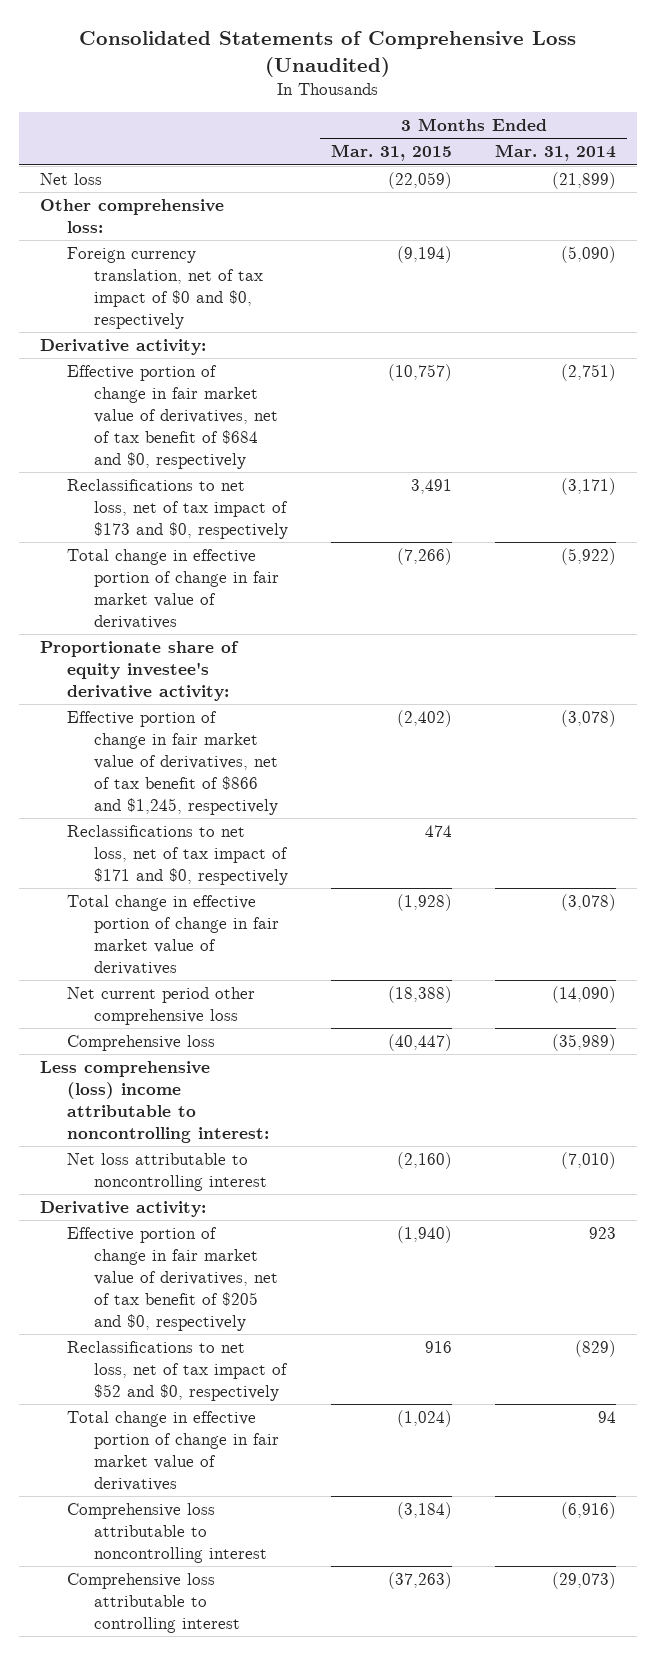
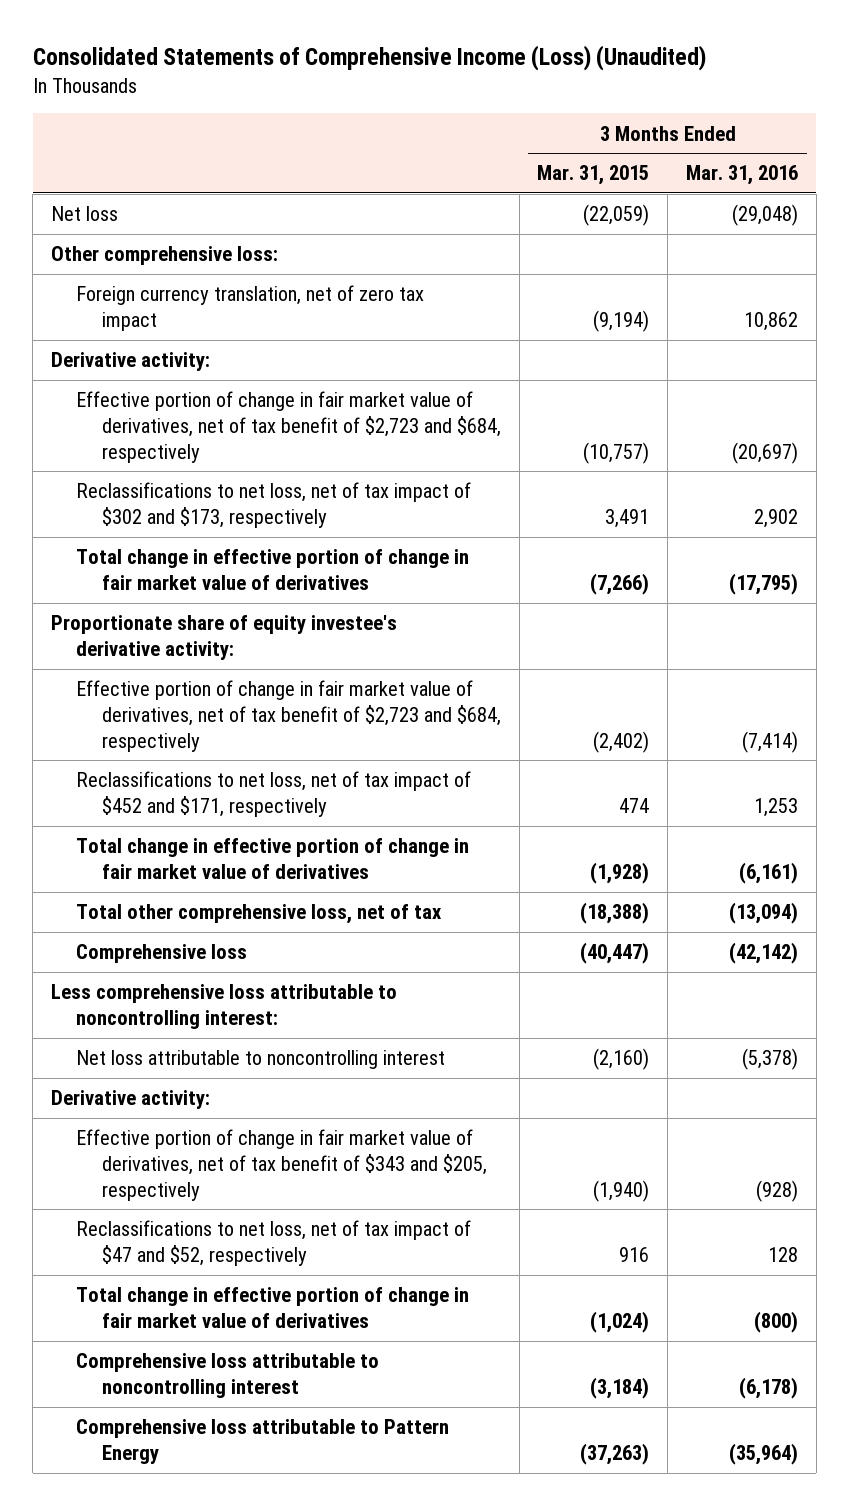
- Consolidated Statements of Comprehensive Loss (Unaudited)
+ Consolidated Statements of Comprehensive Income (Loss) (Unaudited)
- | 3 Months Ended Mar. 31, 2015 | 3 Months Ended Mar. 31, 2014
+ | 3 Months Ended Mar. 31, 2015 | 3 Months Ended Mar. 31, 2016
- Foreign currency translation, net of tax impact of $0 and $0, respectively | (9,194) | (5,090)
+ Foreign currency translation, net of zero tax impact | (9,194) | 10,862
- Effective portion of change in fair market value of derivatives, net of tax benefit of $684 and $0, respectively | (10,757) | (2,751)
- Reclassifications to net loss, net of tax impact of $173 and $0, respectively | 3,491 | (3,171)
+ Effective portion of change in fair market value of derivatives, net of tax benefit of $2,723 and $684, respectively | (10,757) | (20,697)
+ Reclassifications to net loss, net of tax impact of $302 and $173, respectively | 3,491 | 2,902
- Effective portion of change in fair market value of derivatives, net of tax benefit of $866 and $1,245, respectively | (2,402) | (3,078)
- Reclassifications to net loss, net of tax impact of $171 and $0, respectively | 474 |
+ Effective portion of change in fair market value of derivatives, net of tax benefit of $2,723 and $684, respectively | (2,402) | (7,414)
+ Reclassifications to net loss, net of tax impact of $452 and $171, respectively | 474 | 1,253
- Net current period other comprehensive loss | (18,388) | (14,090)
+ Total other comprehensive loss, net of tax | (18,388) | (13,094)
- Less comprehensive (loss) income attributable to noncontrolling interest:
+ Less comprehensive loss attributable to noncontrolling interest:
- Effective portion of change in fair market value of derivatives, net of tax benefit of $205 and $0, respectively | (1,940) | 923
- Reclassifications to net loss, net of tax impact of $52 and $0, respectively | 916 | (829)
+ Effective portion of change in fair market value of derivatives, net of tax benefit of $343 and $205, respectively | (1,940) | (928)
+ Reclassifications to net loss, net of tax impact of $47 and $52, respectively | 916 | 128
- Comprehensive loss attributable to controlling interest | (37,263) | (29,073)
+ Comprehensive loss attributable to Pattern Energy | (37,263) | (35,964)

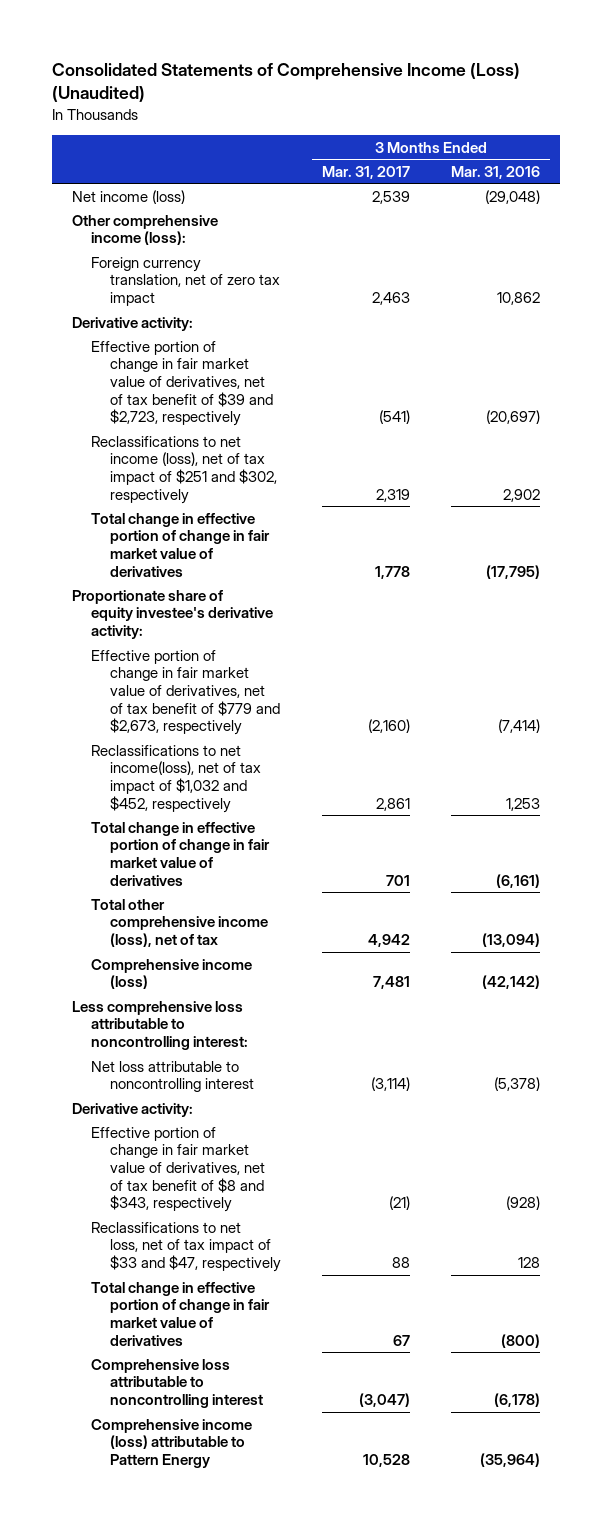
- | 3 Months Ended Mar. 31, 2015 | 3 Months Ended Mar. 31, 2016
+ | 3 Months Ended Mar. 31, 2017 | 3 Months Ended Mar. 31, 2016
- Net loss | (22,059) | (29,048)
- Other comprehensive loss:
+ Net income (loss) | 2,539 | (29,048)
+ Other comprehensive income (loss):
- Effective portion of change in fair market value of derivatives, net of tax benefit of $2,723 and $684, respectively | (10,757) | (20,697)
- Reclassifications to net loss, net of tax impact of $302 and $173, respectively | 3,491 | 2,902
+ Effective portion of change in fair market value of derivatives, net of tax benefit of $39 and $2,723, respectively | (541) | (20,697)
+ Reclassifications to net income (loss), net of tax impact of $251 and $302, respectively | 2,319 | 2,902
- Effective portion of change in fair market value of derivatives, net of tax benefit of $2,723 and $684, respectively | (2,402) | (7,414)
- Reclassifications to net loss, net of tax impact of $452 and $171, respectively | 474 | 1,253
+ Effective portion of change in fair market value of derivatives, net of tax benefit of $779 and $2,673, respectively | (2,160) | (7,414)
+ Reclassifications to net income(loss), net of tax impact of $1,032 and $452, respectively | 2,861 | 1,253
- Total other comprehensive loss, net of tax | (18,388) | (13,094)
- Comprehensive loss | (40,447) | (42,142)
+ Total other comprehensive income (loss), net of tax | 4,942 | (13,094)
+ Comprehensive income (loss) | 7,481 | (42,142)
- Effective portion of change in fair market value of derivatives, net of tax benefit of $343 and $205, respectively | (1,940) | (928)
- Reclassifications to net loss, net of tax impact of $47 and $52, respectively | 916 | 128
+ Effective portion of change in fair market value of derivatives, net of tax benefit of $8 and $343, respectively | (21) | (928)
+ Reclassifications to net loss, net of tax impact of $33 and $47, respectively | 88 | 128
- Comprehensive loss attributable to Pattern Energy | (37,263) | (35,964)
+ Comprehensive income (loss) attributable to Pattern Energy | 10,528 | (35,964)

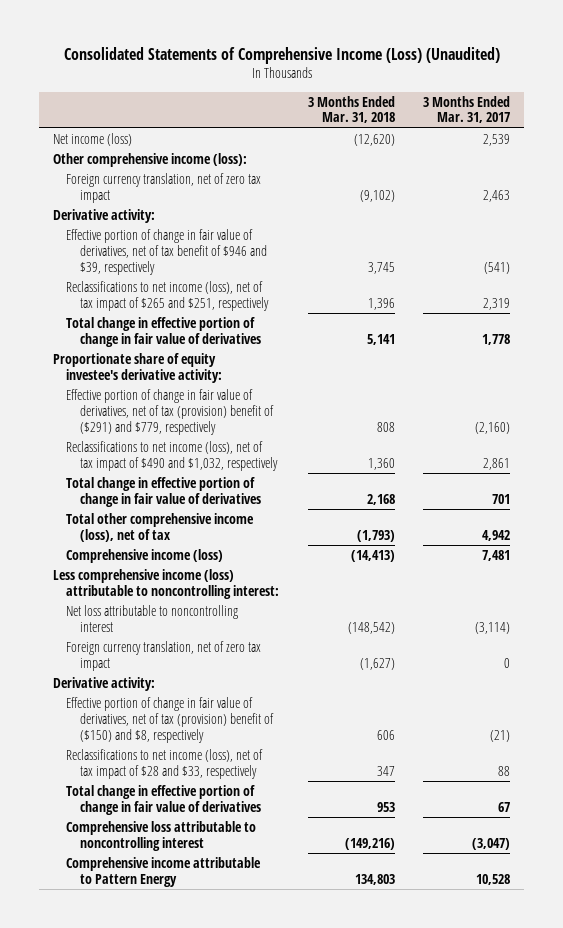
- | 3 Months Ended Mar. 31, 2017 | 3 Months Ended Mar. 31, 2016
+ | 3 Months Ended Mar. 31, 2018 | 3 Months Ended Mar. 31, 2017
- Effective portion of change in fair market value of derivatives, net of tax benefit of $39 and $2,723, respectively | (541) | (20,697)
- Reclassifications to net income (loss), net of tax impact of $251 and $302, respectively | 2,319 | 2,902
- Total change in effective portion of change in fair market value of derivatives | 1,778 | (17,795)
+ Effective portion of change in fair value of derivatives, net of tax benefit of $946 and $39, respectively | 3,745 | (541)
+ Reclassifications to net income (loss), net of tax impact of $265 and $251, respectively | 1,396 | 2,319
+ Total change in effective portion of change in fair value of derivatives | 5,141 | 1,778
- Effective portion of change in fair market value of derivatives, net of tax benefit of $779 and $2,673, respectively | (2,160) | (7,414)
- Reclassifications to net income(loss), net of tax impact of $1,032 and $452, respectively | 2,861 | 1,253
- Total change in effective portion of change in fair market value of derivatives | 701 | (6,161)
+ Effective portion of change in fair value of derivatives, net of tax (provision) benefit of ($291) and $779, respectively | 808 | (2,160)
+ Reclassifications to net income (loss), net of tax impact of $490 and $1,032, respectively | 1,360 | 2,861
+ Total change in effective portion of change in fair value of derivatives | 2,168 | 701
- Less comprehensive loss attributable to noncontrolling interest:
+ Less comprehensive income (loss) attributable to noncontrolling interest:
+ Foreign currency translation, net of zero tax impact | (1,627) | 0
- Effective portion of change in fair market value of derivatives, net of tax benefit of $8 and $343, respectively | (21) | (928)
- Reclassifications to net loss, net of tax impact of $33 and $47, respectively | 88 | 128
- Total change in effective portion of change in fair market value of derivatives | 67 | (800)
+ Effective portion of change in fair value of derivatives, net of tax (provision) benefit of ($150) and $8, respectively | 606 | (21)
+ Reclassifications to net income (loss), net of tax impact of $28 and $33, respectively | 347 | 88
+ Total change in effective portion of change in fair value of derivatives | 953 | 67
- Comprehensive income (loss) attributable to Pattern Energy | 10,528 | (35,964)
+ Comprehensive income attributable to Pattern Energy | 134,803 | 10,528

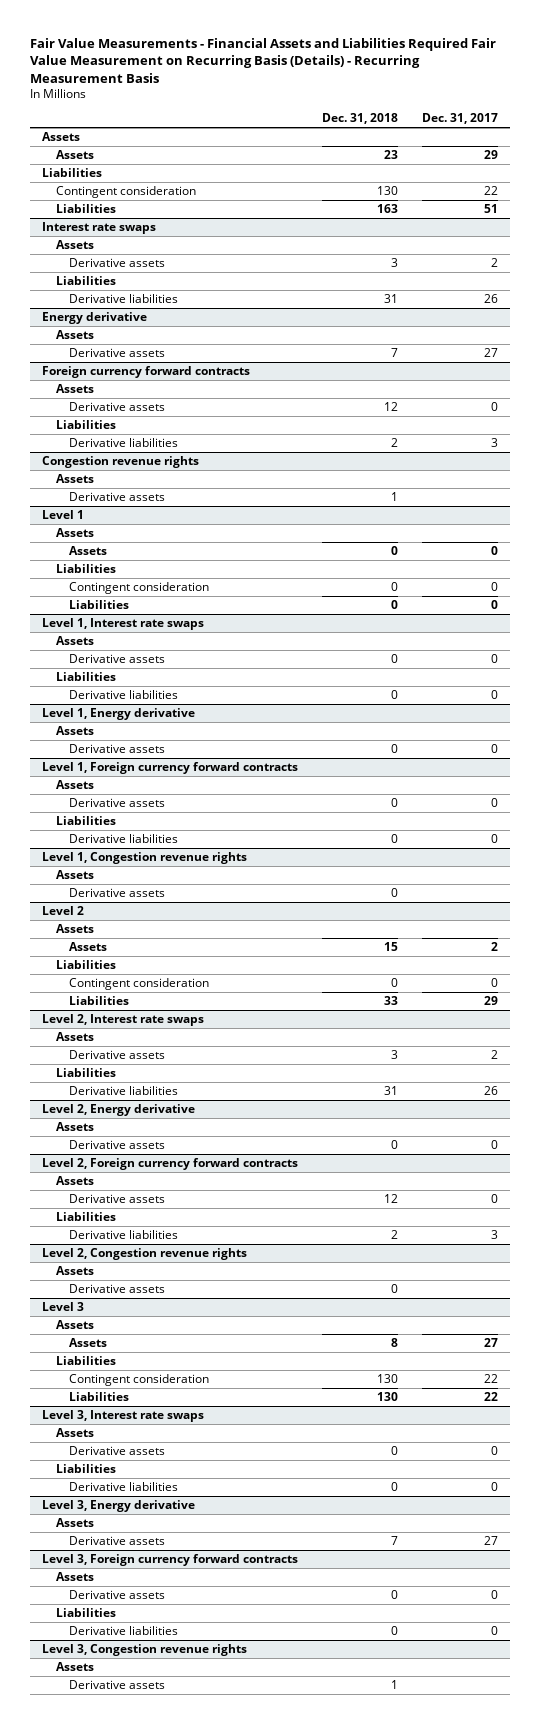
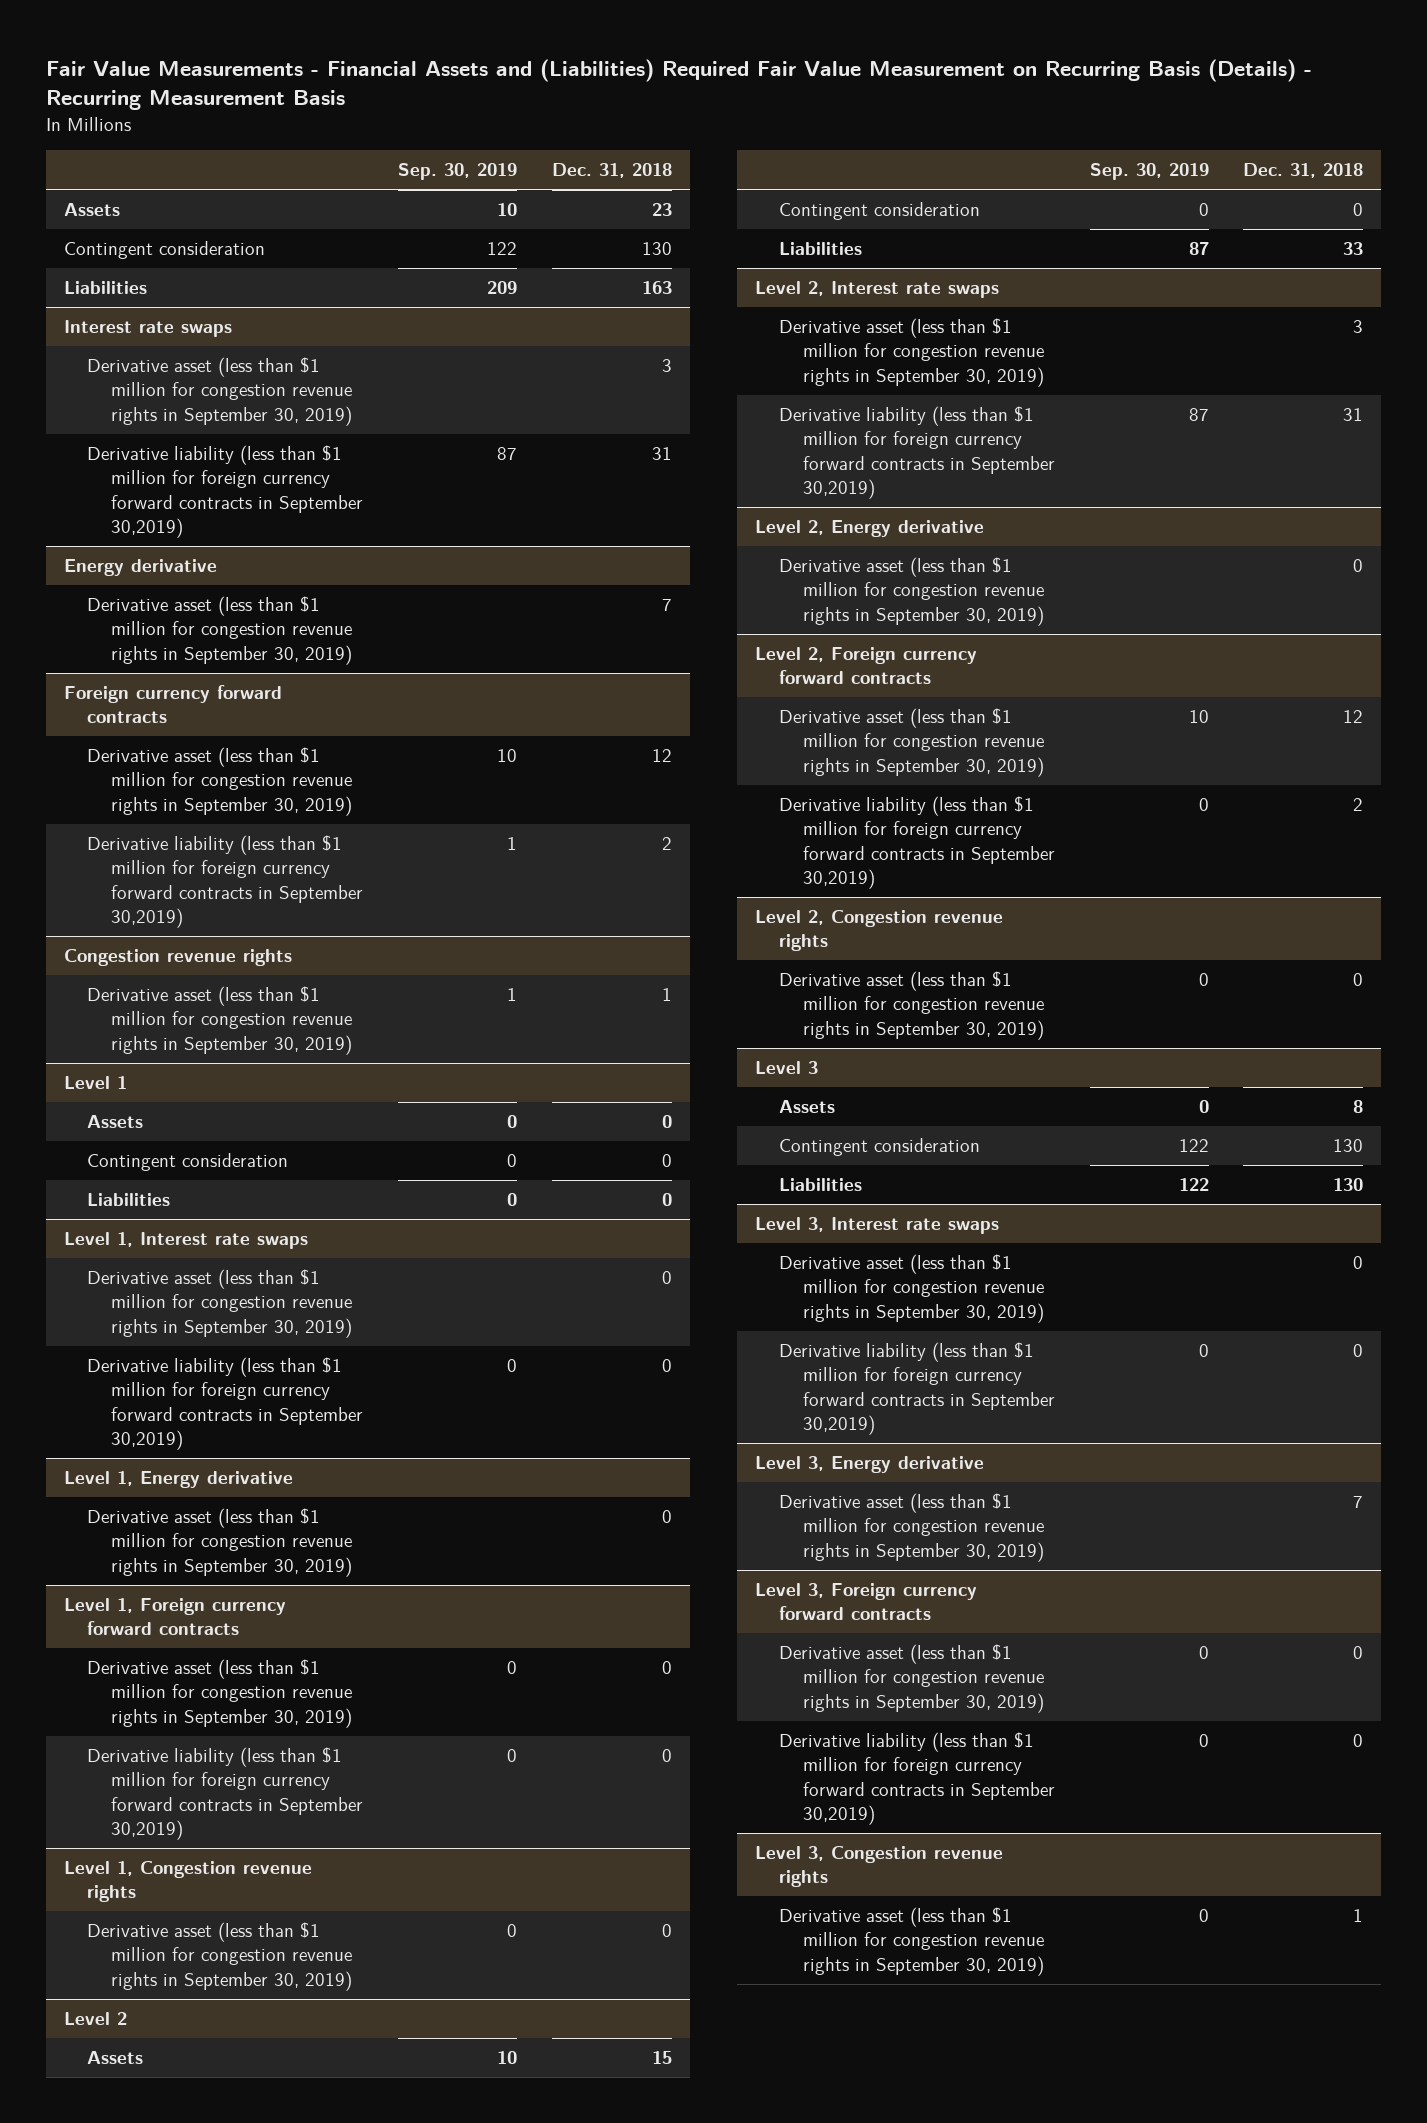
- Fair Value Measurements - Financial Assets and Liabilities Required Fair Value Measurement on Recurring Basis (Details) - Recurring Measurement Basis
+ Fair Value Measurements - Financial Assets and (Liabilities) Required Fair Value Measurement on Recurring Basis (Details) - Recurring Measurement Basis
- | Dec. 31, 2018 | Dec. 31, 2017
+ | Sep. 30, 2019 | Dec. 31, 2018
- Assets
- Liabilities
@ Interest rate swaps
- Assets
- Derivative assets | 3 | 2
- Liabilities
- Derivative liabilities | 31 | 26
+ Derivative asset (less than $1 million for congestion revenue rights in September 30, 2019) | | 3
+ Derivative liability (less than $1 million for foreign currency forward contracts in September 30,2019) | 87 | 31
@ Energy derivative
- Assets
- Derivative assets | 7 | 27
+ Derivative asset (less than $1 million for congestion revenue rights in September 30, 2019) | | 7
@ Foreign currency forward contracts
- Assets
- Derivative assets | 12 | 0
- Liabilities
- Derivative liabilities | 2 | 3
+ Derivative asset (less than $1 million for congestion revenue rights in September 30, 2019) | 10 | 12
+ Derivative liability (less than $1 million for foreign currency forward contracts in September 30,2019) | 1 | 2
@ Congestion revenue rights
- Assets
- Derivative assets | 1 |
+ Derivative asset (less than $1 million for congestion revenue rights in September 30, 2019) | 1 | 1
@ Level 1
- Assets
- Liabilities
@ Level 1, Interest rate swaps
- Assets
- Derivative assets | 0 | 0
- Liabilities
- Derivative liabilities | 0 | 0
+ Derivative asset (less than $1 million for congestion revenue rights in September 30, 2019) | | 0
+ Derivative liability (less than $1 million for foreign currency forward contracts in September 30,2019) | 0 | 0
@ Level 1, Energy derivative
- Assets
- Derivative assets | 0 | 0
+ Derivative asset (less than $1 million for congestion revenue rights in September 30, 2019) | | 0
@ Level 1, Foreign currency forward contracts
- Assets
- Derivative assets | 0 | 0
- Liabilities
- Derivative liabilities | 0 | 0
+ Derivative asset (less than $1 million for congestion revenue rights in September 30, 2019) | 0 | 0
+ Derivative liability (less than $1 million for foreign currency forward contracts in September 30,2019) | 0 | 0
@ Level 1, Congestion revenue rights
- Assets
- Derivative assets | 0 |
+ Derivative asset (less than $1 million for congestion revenue rights in September 30, 2019) | 0 | 0
@ Level 2
- Assets
- Liabilities
@ Level 2, Interest rate swaps
- Assets
- Derivative assets | 3 | 2
- Liabilities
- Derivative liabilities | 31 | 26
+ Derivative asset (less than $1 million for congestion revenue rights in September 30, 2019) | | 3
+ Derivative liability (less than $1 million for foreign currency forward contracts in September 30,2019) | 87 | 31
@ Level 2, Energy derivative
- Assets
- Derivative assets | 0 | 0
+ Derivative asset (less than $1 million for congestion revenue rights in September 30, 2019) | | 0
@ Level 2, Foreign currency forward contracts
- Assets
- Derivative assets | 12 | 0
- Liabilities
- Derivative liabilities | 2 | 3
+ Derivative asset (less than $1 million for congestion revenue rights in September 30, 2019) | 10 | 12
+ Derivative liability (less than $1 million for foreign currency forward contracts in September 30,2019) | 0 | 2
@ Level 2, Congestion revenue rights
- Assets
- Derivative assets | 0 |
+ Derivative asset (less than $1 million for congestion revenue rights in September 30, 2019) | 0 | 0
@ Level 3
- Assets
- Liabilities
@ Level 3, Interest rate swaps
- Assets
- Derivative assets | 0 | 0
- Liabilities
- Derivative liabilities | 0 | 0
+ Derivative asset (less than $1 million for congestion revenue rights in September 30, 2019) | | 0
+ Derivative liability (less than $1 million for foreign currency forward contracts in September 30,2019) | 0 | 0
@ Level 3, Energy derivative
- Assets
- Derivative assets | 7 | 27
+ Derivative asset (less than $1 million for congestion revenue rights in September 30, 2019) | | 7
@ Level 3, Foreign currency forward contracts
- Assets
- Derivative assets | 0 | 0
- Liabilities
- Derivative liabilities | 0 | 0
+ Derivative asset (less than $1 million for congestion revenue rights in September 30, 2019) | 0 | 0
+ Derivative liability (less than $1 million for foreign currency forward contracts in September 30,2019) | 0 | 0
@ Level 3, Congestion revenue rights
- Assets
- Derivative assets | 1 |
+ Derivative asset (less than $1 million for congestion revenue rights in September 30, 2019) | 0 | 1

